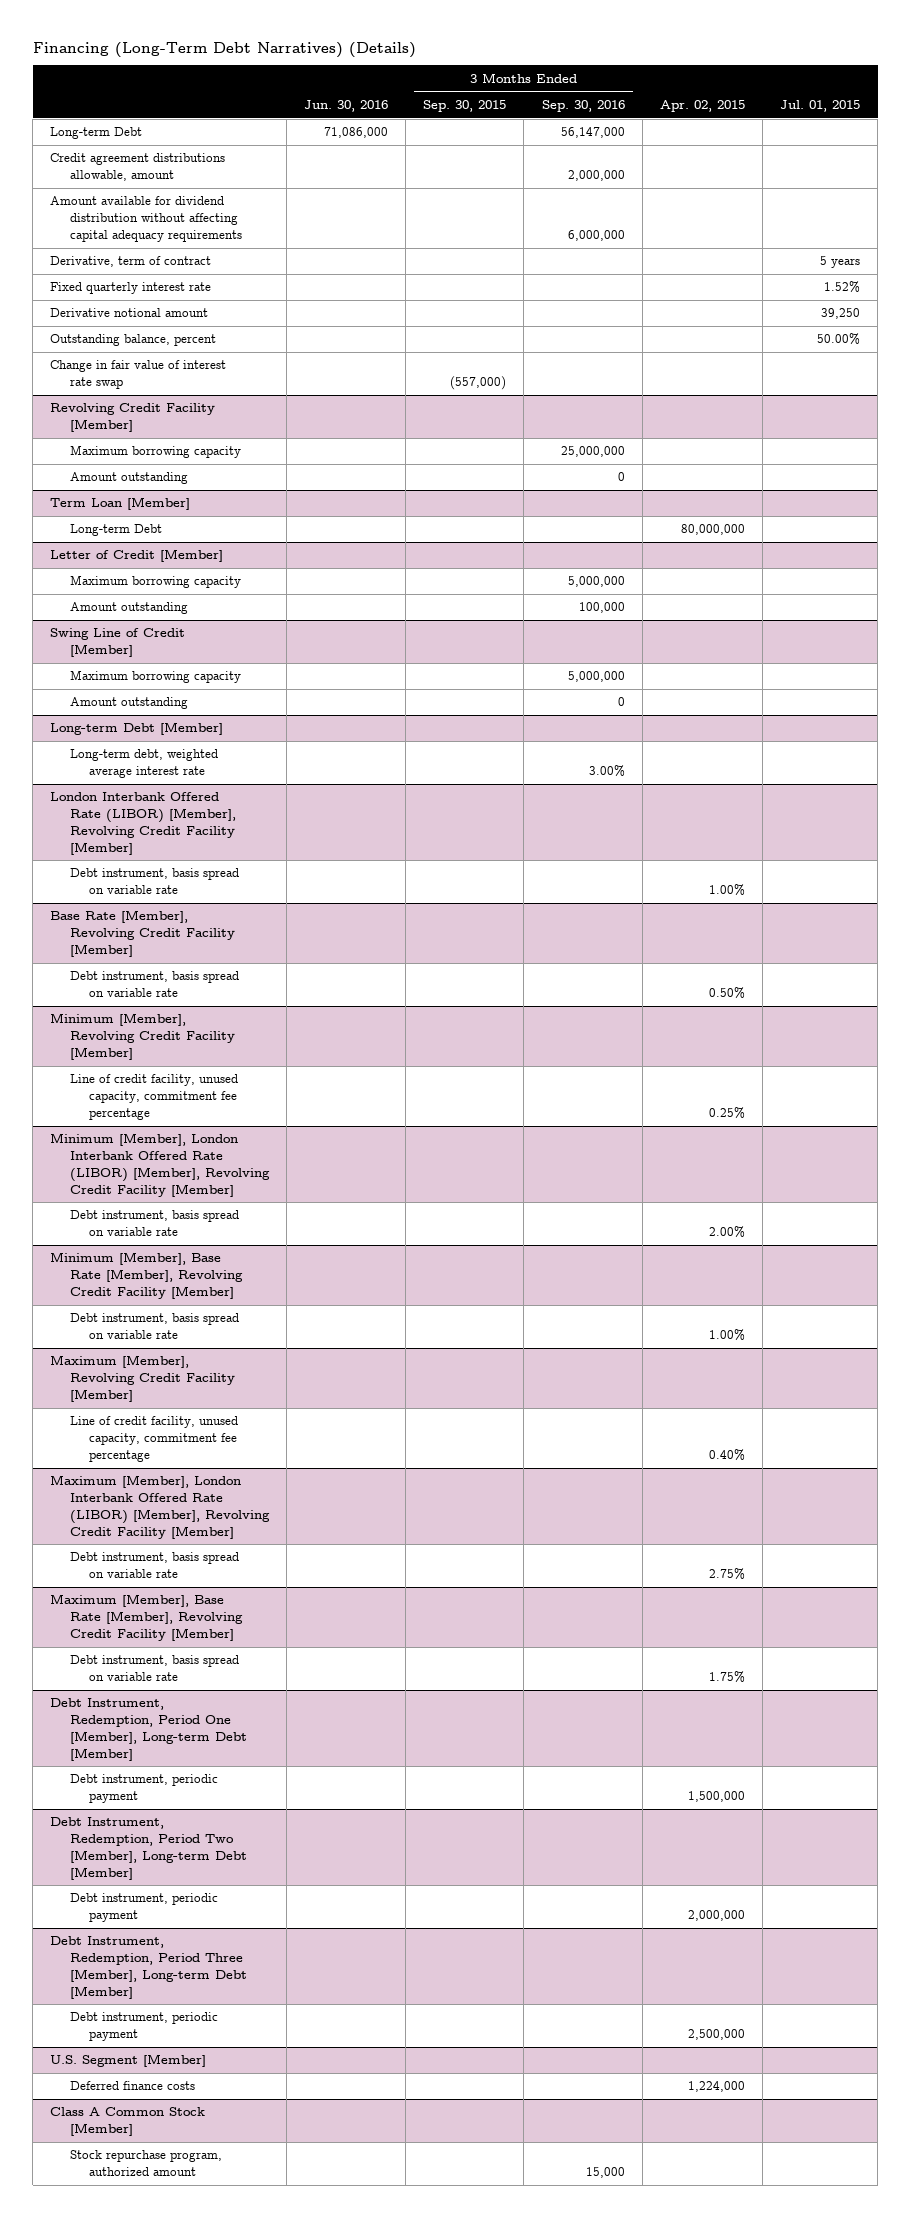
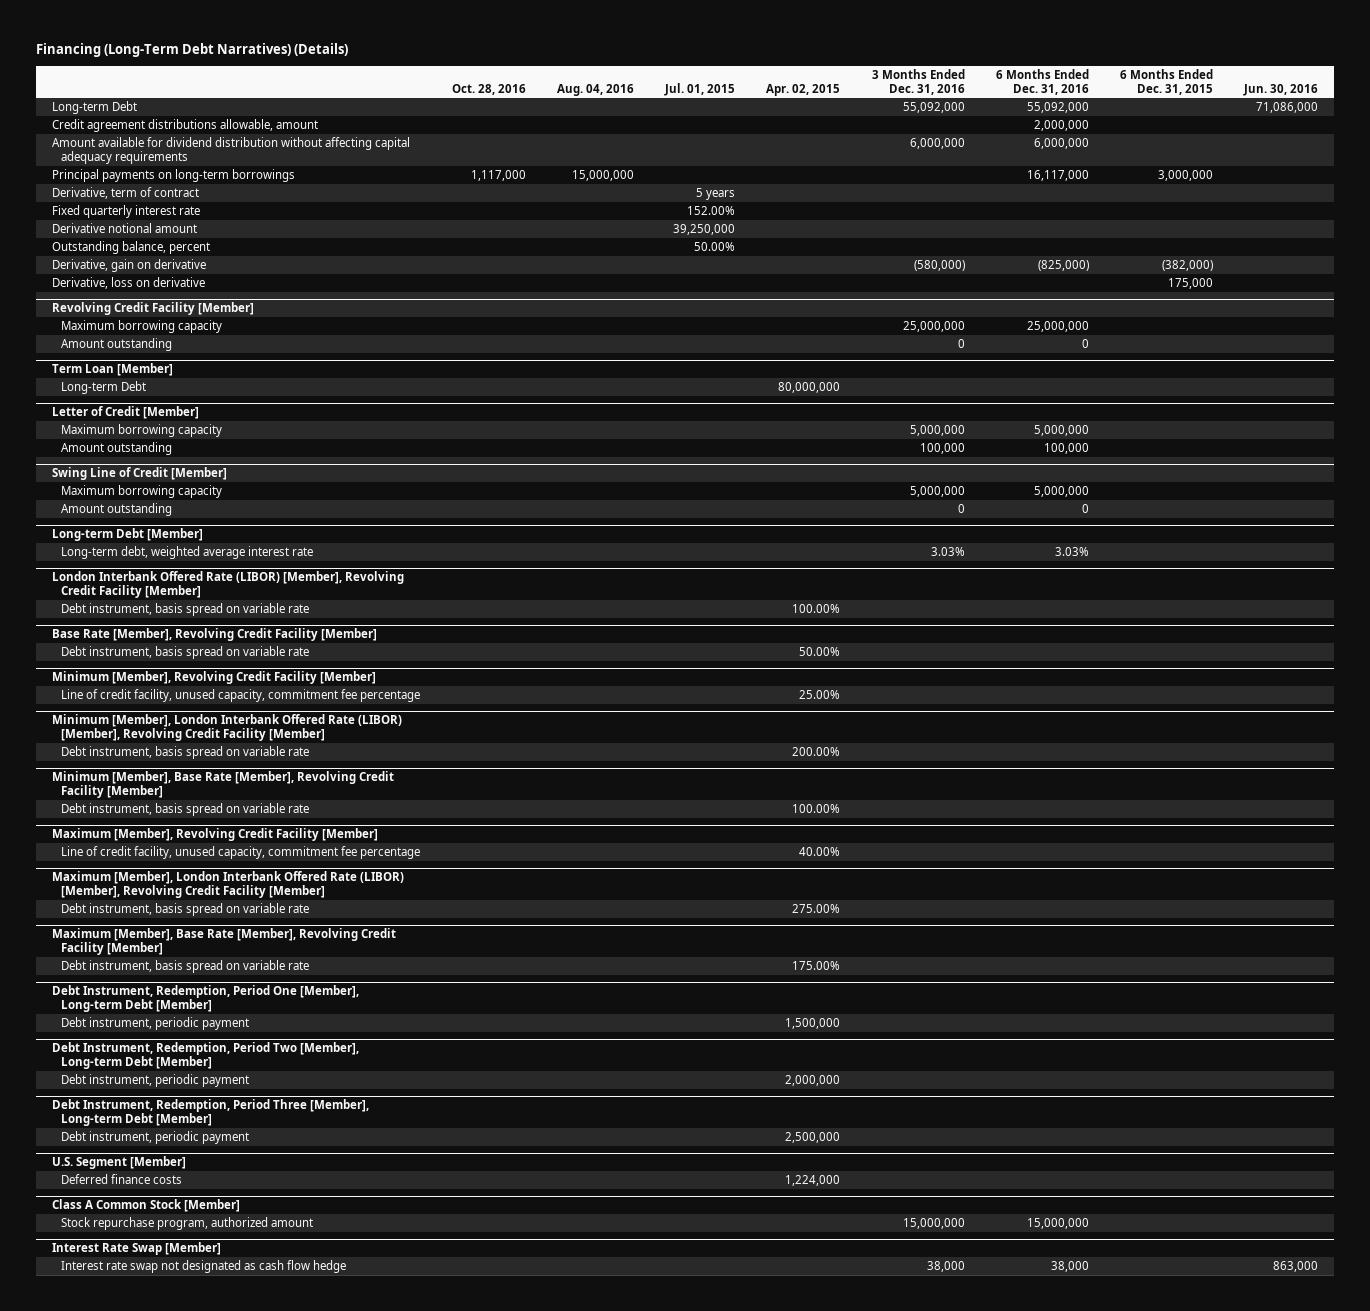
- | Jun. 30, 2016 | 3 Months Ended Sep. 30, 2015 | 3 Months Ended Sep. 30, 2016 | Apr. 02, 2015 | Jul. 01, 2015
+ | Oct. 28, 2016 | Aug. 04, 2016 | Jul. 01, 2015 | Apr. 02, 2015 | 3 Months Ended Dec. 31, 2016 | 6 Months Ended Dec. 31, 2016 | 6 Months Ended Dec. 31, 2015 | Jun. 30, 2016
+ Principal payments on long-term borrowings | 1,117,000 | 15,000,000 | | | | 16,117,000 | 3,000,000 |
- Fixed quarterly interest rate | | | | | 1.52%
- Derivative notional amount | | | | | 39,250
+ Fixed quarterly interest rate | | | 152.00% | | | | |
+ Derivative notional amount | | | 39,250,000 | | | | |
- Change in fair value of interest rate swap | | (557,000) | | |
+ Derivative, gain on derivative | | | | | (580,000) | (825,000) | (382,000) |
+ Derivative, loss on derivative | | | | | | | 175,000 |
@ London Interbank Offered Rate (LIBOR) [Member], Revolving Credit Facility [Member]
- Debt instrument, basis spread on variable rate | | | | 1.00% |
+ Debt instrument, basis spread on variable rate | | | | 100.00% | | | |
@ Base Rate [Member], Revolving Credit Facility [Member]
- Debt instrument, basis spread on variable rate | | | | 0.50% |
+ Debt instrument, basis spread on variable rate | | | | 50.00% | | | |
@ Minimum [Member], Revolving Credit Facility [Member]
- Line of credit facility, unused capacity, commitment fee percentage | | | | 0.25% |
+ Line of credit facility, unused capacity, commitment fee percentage | | | | 25.00% | | | |
@ Minimum [Member], London Interbank Offered Rate (LIBOR) [Member], Revolving Credit Facility [Member]
- Debt instrument, basis spread on variable rate | | | | 2.00% |
+ Debt instrument, basis spread on variable rate | | | | 200.00% | | | |
@ Minimum [Member], Base Rate [Member], Revolving Credit Facility [Member]
- Debt instrument, basis spread on variable rate | | | | 1.00% |
+ Debt instrument, basis spread on variable rate | | | | 100.00% | | | |
@ Maximum [Member], Revolving Credit Facility [Member]
- Line of credit facility, unused capacity, commitment fee percentage | | | | 0.40% |
+ Line of credit facility, unused capacity, commitment fee percentage | | | | 40.00% | | | |
@ Maximum [Member], London Interbank Offered Rate (LIBOR) [Member], Revolving Credit Facility [Member]
- Debt instrument, basis spread on variable rate | | | | 2.75% |
+ Debt instrument, basis spread on variable rate | | | | 275.00% | | | |
@ Maximum [Member], Base Rate [Member], Revolving Credit Facility [Member]
- Debt instrument, basis spread on variable rate | | | | 1.75% |
+ Debt instrument, basis spread on variable rate | | | | 175.00% | | | |
+ Interest Rate Swap [Member]
+ Interest rate swap not designated as cash flow hedge | | | | | 38,000 | 38,000 | | 863,000

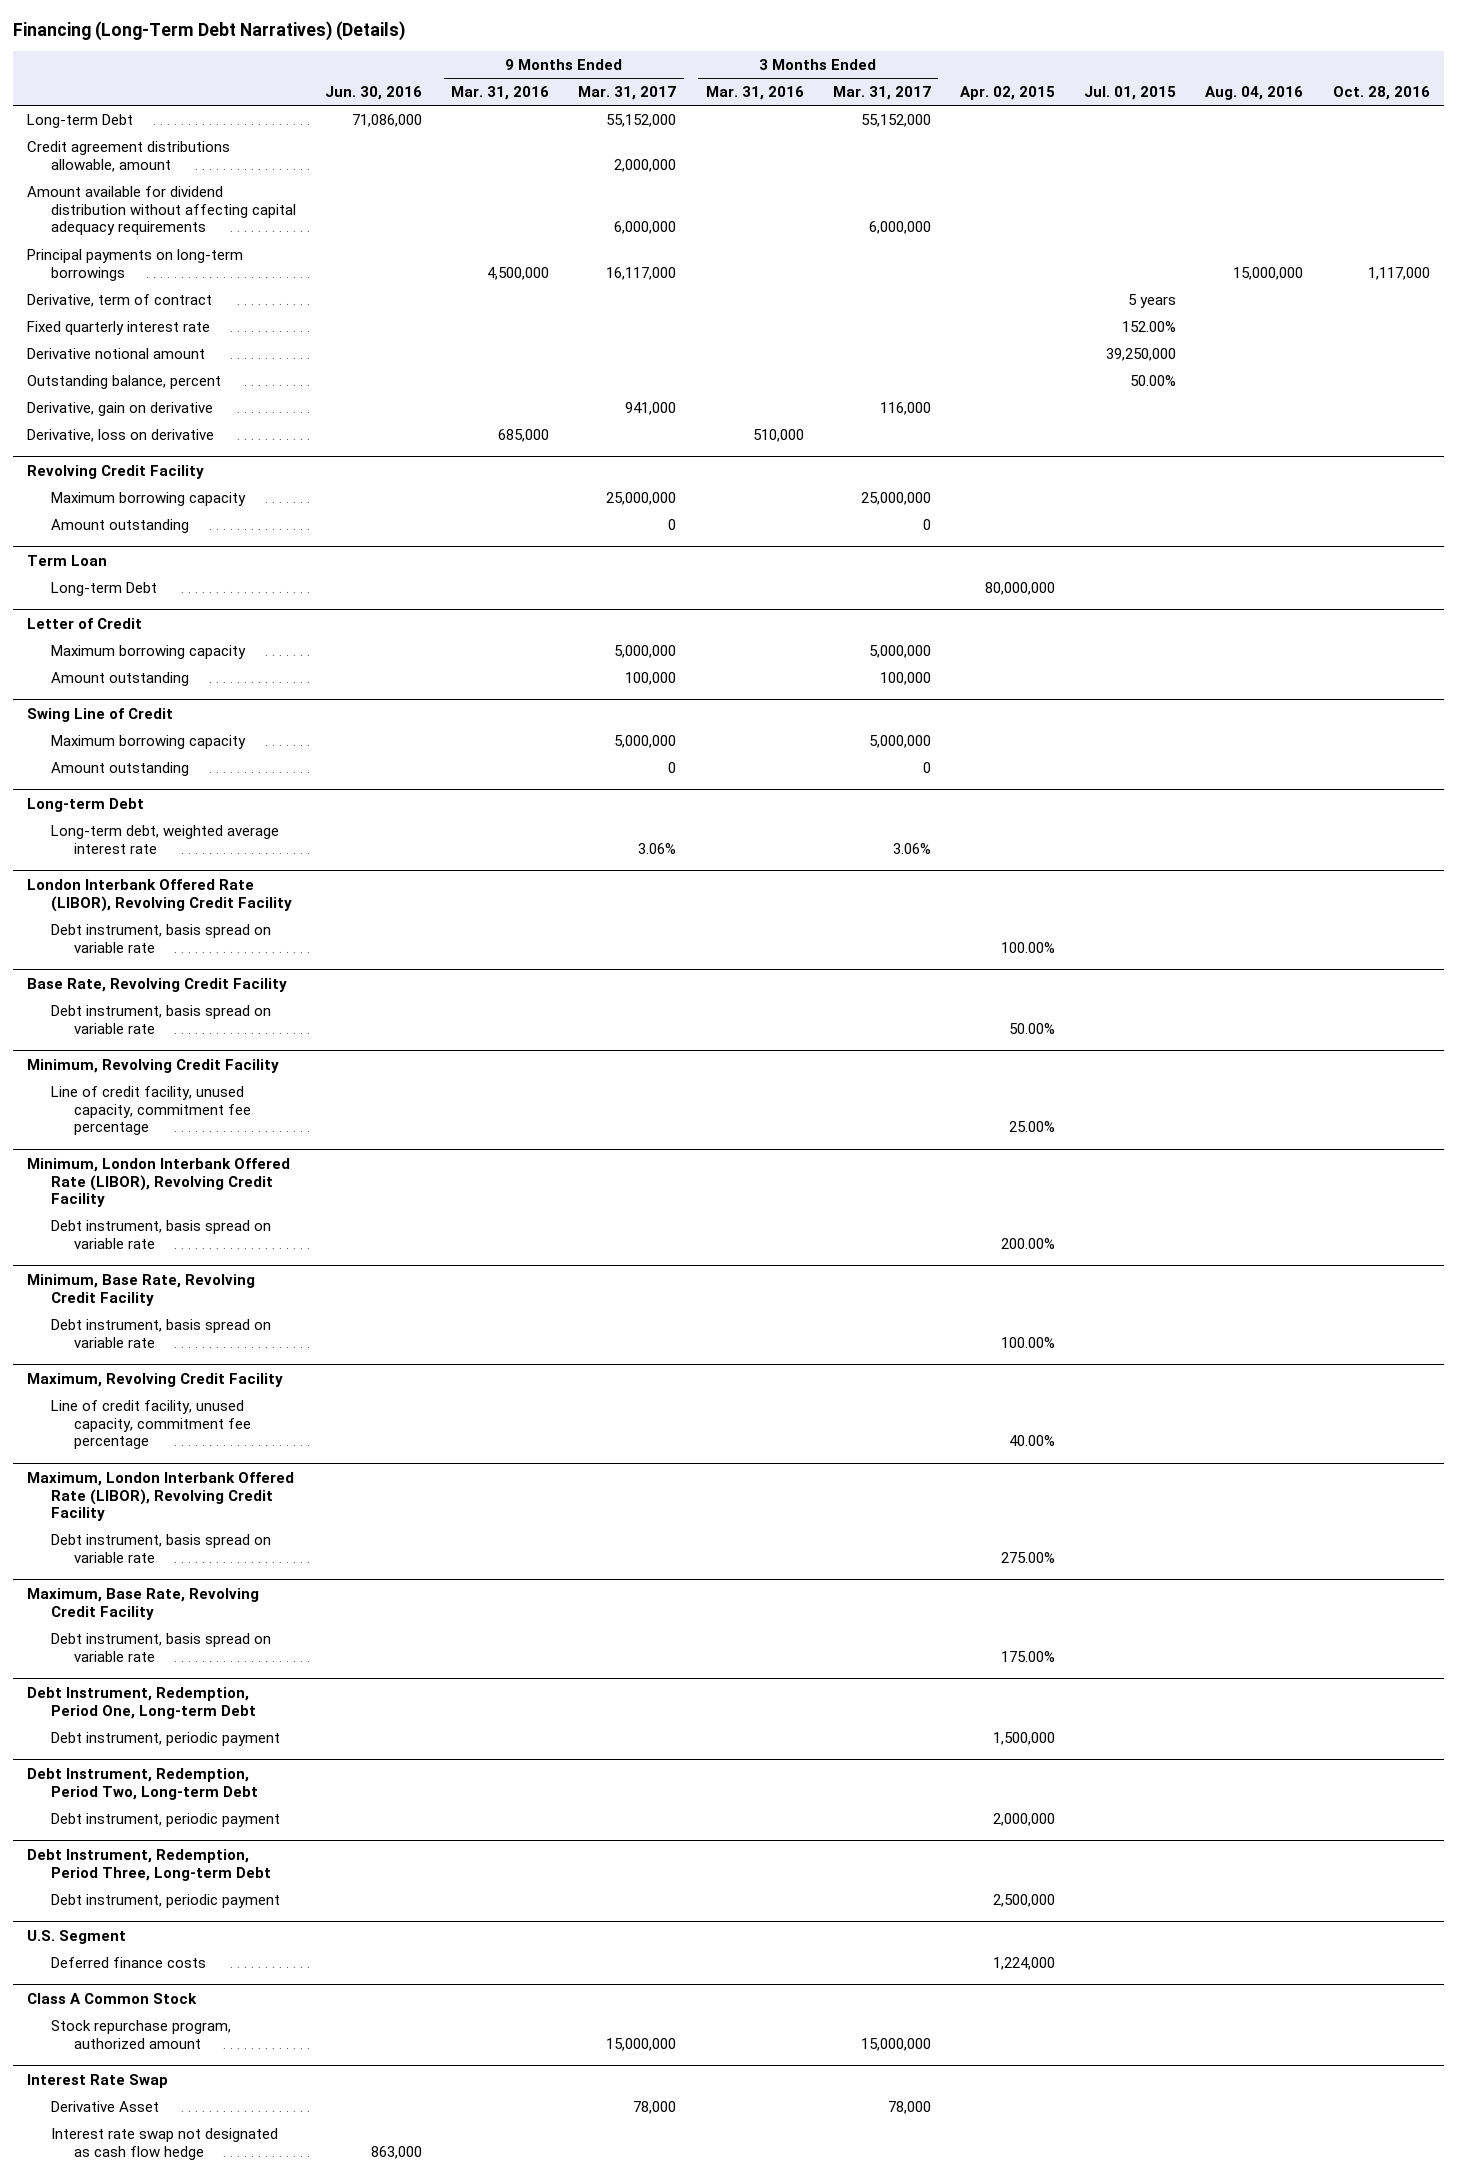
- | Oct. 28, 2016 | Aug. 04, 2016 | Jul. 01, 2015 | Apr. 02, 2015 | 3 Months Ended Dec. 31, 2016 | 6 Months Ended Dec. 31, 2016 | 6 Months Ended Dec. 31, 2015 | Jun. 30, 2016
+ | Jun. 30, 2016 | 9 Months Ended Mar. 31, 2016 | 9 Months Ended Mar. 31, 2017 | 3 Months Ended Mar. 31, 2016 | 3 Months Ended Mar. 31, 2017 | Apr. 02, 2015 | Jul. 01, 2015 | Aug. 04, 2016 | Oct. 28, 2016
- Revolving Credit Facility [Member]
+ Revolving Credit Facility
- Term Loan [Member]
+ Term Loan
- Letter of Credit [Member]
+ Letter of Credit
- Swing Line of Credit [Member]
+ Swing Line of Credit
- Long-term Debt [Member]
+ Long-term Debt
- London Interbank Offered Rate (LIBOR) [Member], Revolving Credit Facility [Member]
+ London Interbank Offered Rate (LIBOR), Revolving Credit Facility
- Base Rate [Member], Revolving Credit Facility [Member]
+ Base Rate, Revolving Credit Facility
- Minimum [Member], Revolving Credit Facility [Member]
+ Minimum, Revolving Credit Facility
- Minimum [Member], London Interbank Offered Rate (LIBOR) [Member], Revolving Credit Facility [Member]
+ Minimum, London Interbank Offered Rate (LIBOR), Revolving Credit Facility
- Minimum [Member], Base Rate [Member], Revolving Credit Facility [Member]
+ Minimum, Base Rate, Revolving Credit Facility
- Maximum [Member], Revolving Credit Facility [Member]
+ Maximum, Revolving Credit Facility
- Maximum [Member], London Interbank Offered Rate (LIBOR) [Member], Revolving Credit Facility [Member]
+ Maximum, London Interbank Offered Rate (LIBOR), Revolving Credit Facility
- Maximum [Member], Base Rate [Member], Revolving Credit Facility [Member]
+ Maximum, Base Rate, Revolving Credit Facility
- Debt Instrument, Redemption, Period One [Member], Long-term Debt [Member]
+ Debt Instrument, Redemption, Period One, Long-term Debt
- Debt Instrument, Redemption, Period Two [Member], Long-term Debt [Member]
+ Debt Instrument, Redemption, Period Two, Long-term Debt
- Debt Instrument, Redemption, Period Three [Member], Long-term Debt [Member]
+ Debt Instrument, Redemption, Period Three, Long-term Debt
- U.S. Segment [Member]
+ U.S. Segment
- Class A Common Stock [Member]
+ Class A Common Stock
- Interest Rate Swap [Member]
+ Interest Rate Swap
+ Derivative Asset | | | 78,000 | | 78,000 | | | |

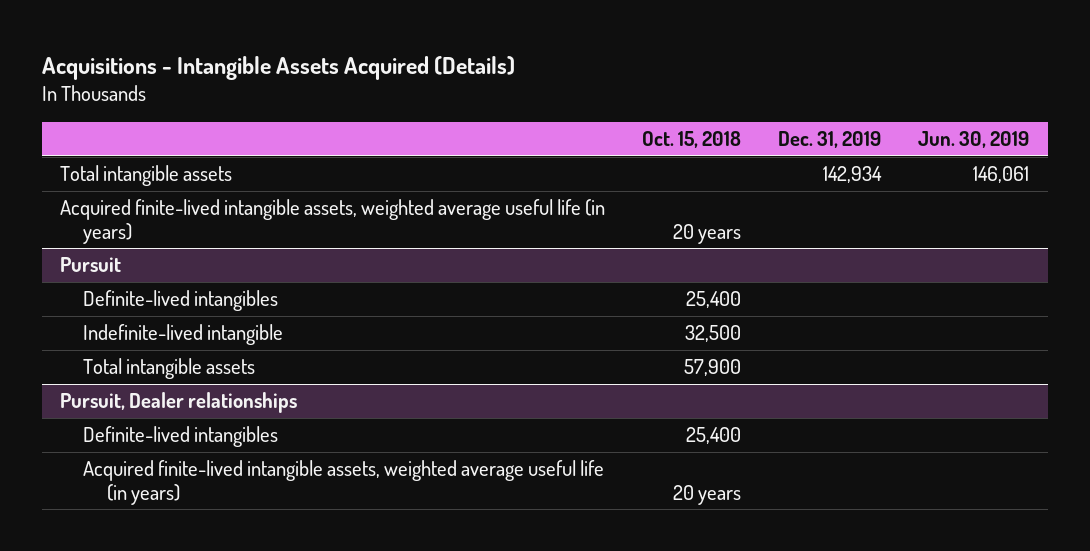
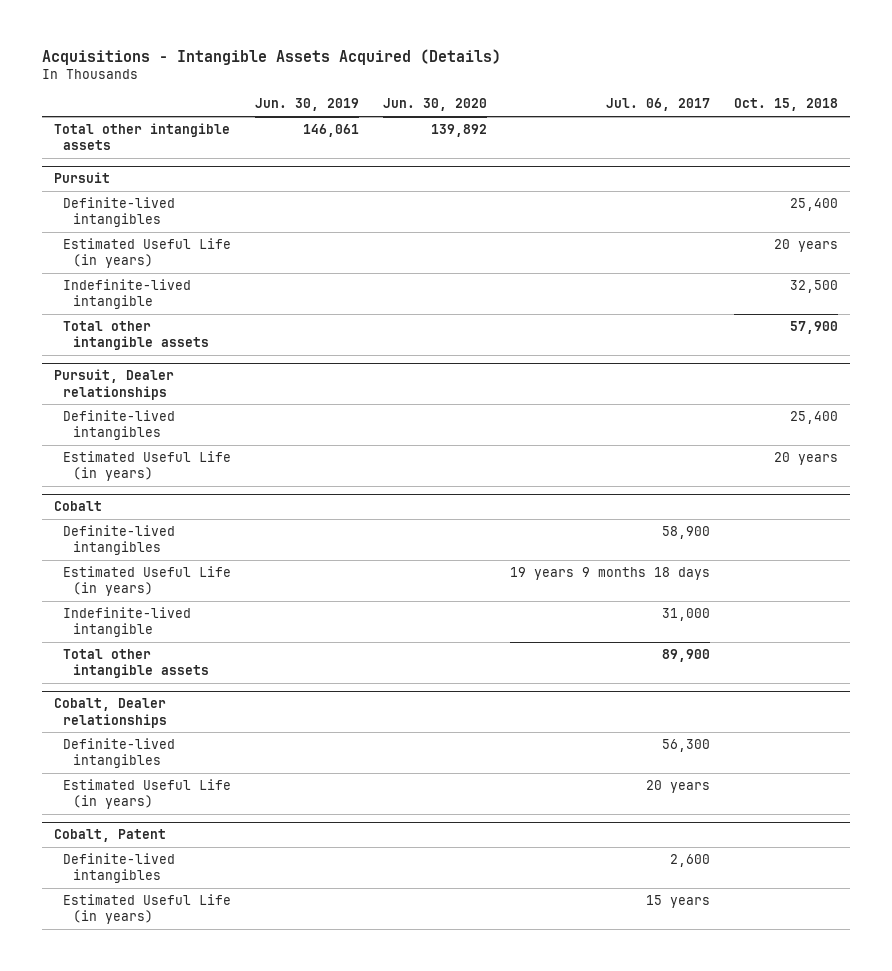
- | Oct. 15, 2018 | Dec. 31, 2019 | Jun. 30, 2019
+ | Jun. 30, 2019 | Jun. 30, 2020 | Jul. 06, 2017 | Oct. 15, 2018
- Total intangible assets | | 142,934 | 146,061
- Acquired finite-lived intangible assets, weighted average useful life (in years) | 20 years | |
+ Total other intangible assets | 146,061 | 139,892 | |
@ Pursuit
+ Estimated Useful Life (in years) | | | | 20 years
- Total intangible assets | 57,900 | |
+ Total other intangible assets | | | | 57,900
@ Pursuit, Dealer relationships
- Acquired finite-lived intangible assets, weighted average useful life (in years) | 20 years | |
+ Estimated Useful Life (in years) | | | | 20 years
+ Cobalt
+ Definite-lived intangibles | | | 58,900 |
+ Estimated Useful Life (in years) | | | 19 years 9 months 18 days |
+ Indefinite-lived intangible | | | 31,000 |
+ Total other intangible assets | | | 89,900 |
+ Cobalt, Dealer relationships
+ Definite-lived intangibles | | | 56,300 |
+ Estimated Useful Life (in years) | | | 20 years |
+ Cobalt, Patent
+ Definite-lived intangibles | | | 2,600 |
+ Estimated Useful Life (in years) | | | 15 years |

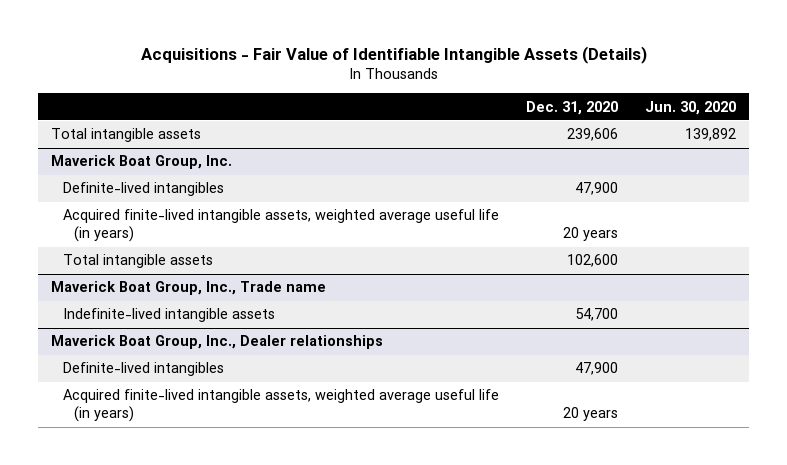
- Acquisitions - Intangible Assets Acquired (Details)
+ Acquisitions - Fair Value of Identifiable Intangible Assets (Details)
- | Jun. 30, 2019 | Jun. 30, 2020 | Jul. 06, 2017 | Oct. 15, 2018
+ | Dec. 31, 2020 | Jun. 30, 2020
- Total other intangible assets | 146,061 | 139,892 | |
- Pursuit
- Definite-lived intangibles | | | | 25,400
- Estimated Useful Life (in years) | | | | 20 years
- Indefinite-lived intangible | | | | 32,500
- Total other intangible assets | | | | 57,900
- Pursuit, Dealer relationships
- Definite-lived intangibles | | | | 25,400
- Estimated Useful Life (in years) | | | | 20 years
- Cobalt
- Definite-lived intangibles | | | 58,900 |
- Estimated Useful Life (in years) | | | 19 years 9 months 18 days |
- Indefinite-lived intangible | | | 31,000 |
- Total other intangible assets | | | 89,900 |
- Cobalt, Dealer relationships
- Definite-lived intangibles | | | 56,300 |
- Estimated Useful Life (in years) | | | 20 years |
- Cobalt, Patent
- Definite-lived intangibles | | | 2,600 |
- Estimated Useful Life (in years) | | | 15 years |
+ Total intangible assets | 239,606 | 139,892
+ Maverick Boat Group, Inc.
+ Definite-lived intangibles | 47,900 |
+ Acquired finite-lived intangible assets, weighted average useful life (in years) | 20 years |
+ Total intangible assets | 102,600 |
+ Maverick Boat Group, Inc., Trade name
+ Indefinite-lived intangible assets | 54,700 |
+ Maverick Boat Group, Inc., Dealer relationships
+ Definite-lived intangibles | 47,900 |
+ Acquired finite-lived intangible assets, weighted average useful life (in years) | 20 years |

